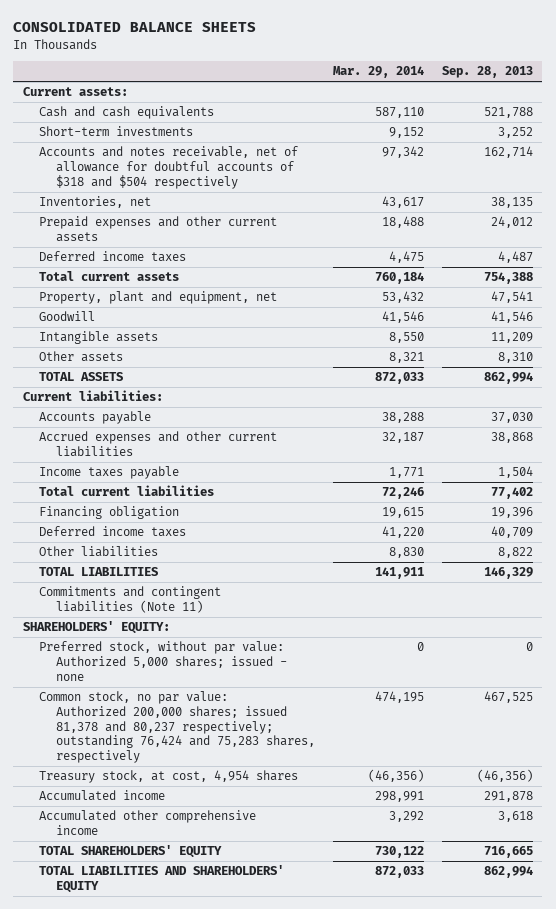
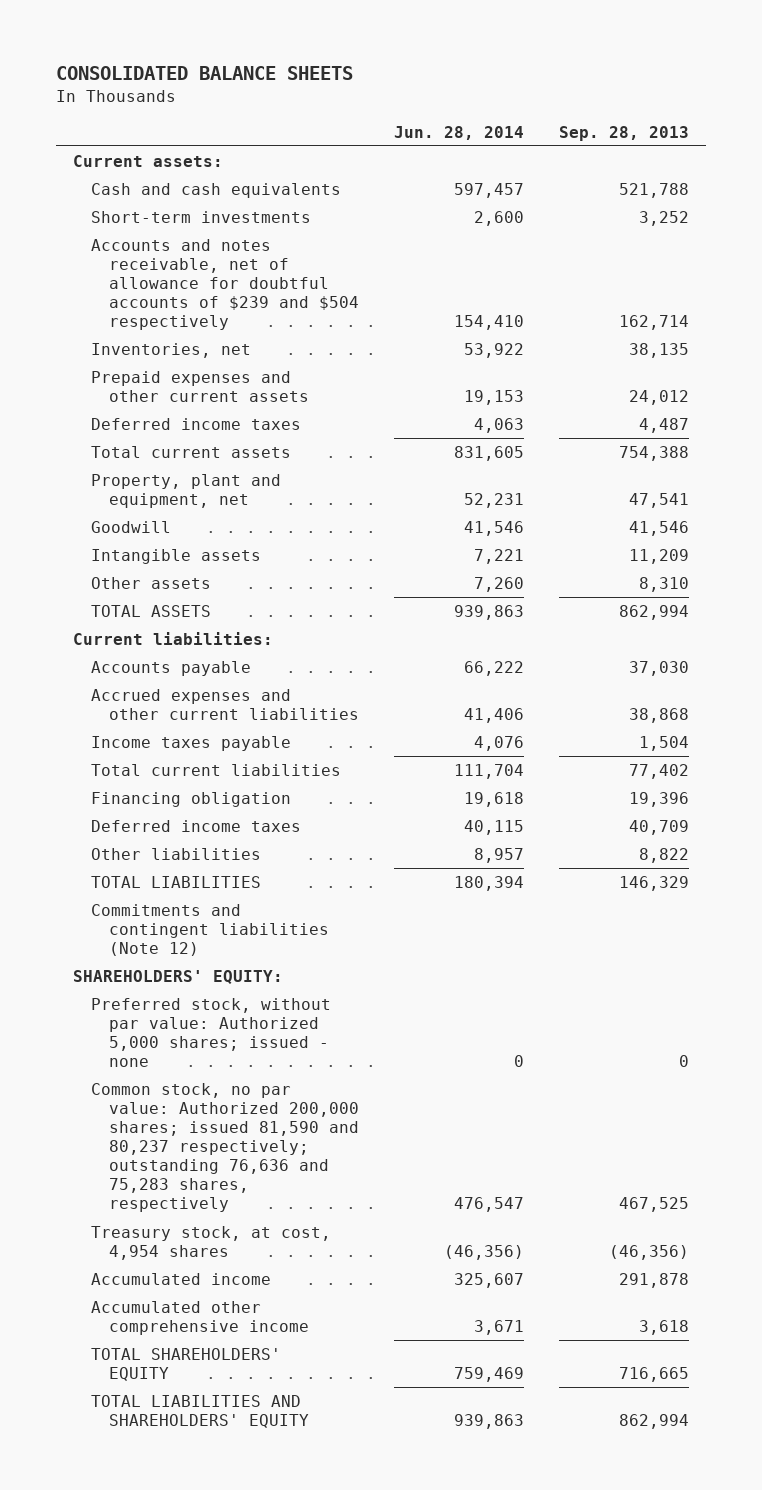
- | Mar. 29, 2014 | Sep. 28, 2013
+ | Jun. 28, 2014 | Sep. 28, 2013
- Accounts and notes receivable, net of allowance for doubtful accounts of $318 and $504 respectively | 97,342 | 162,714
+ Accounts and notes receivable, net of allowance for doubtful accounts of $239 and $504 respectively | 154,410 | 162,714
- Commitments and contingent liabilities (Note 11)
+ Commitments and contingent liabilities (Note 12)
- Common stock, no par value: Authorized 200,000 shares; issued 81,378 and 80,237 respectively; outstanding 76,424 and 75,283 shares, respectively | 474,195 | 467,525
+ Common stock, no par value: Authorized 200,000 shares; issued 81,590 and 80,237 respectively; outstanding 76,636 and 75,283 shares, respectively | 476,547 | 467,525

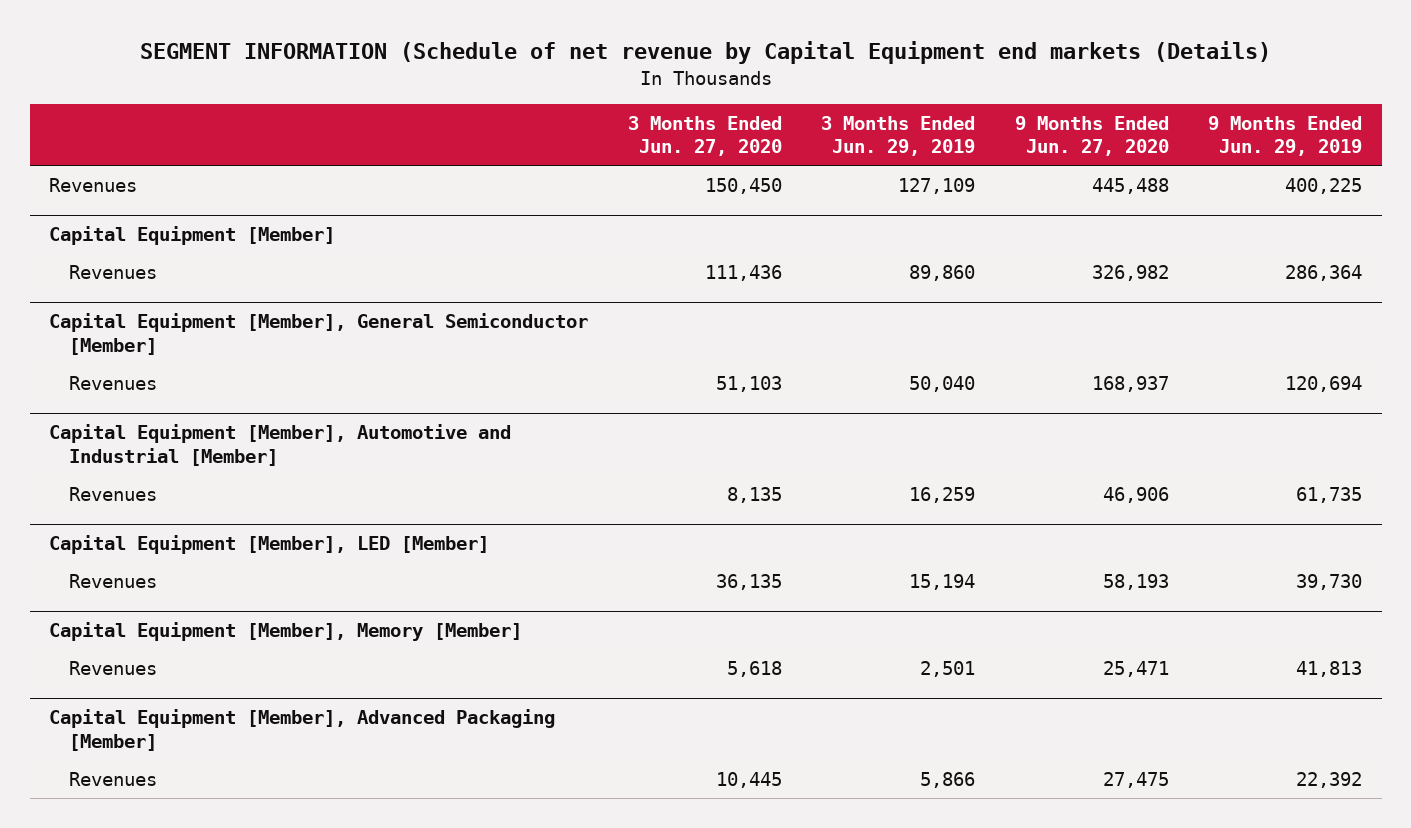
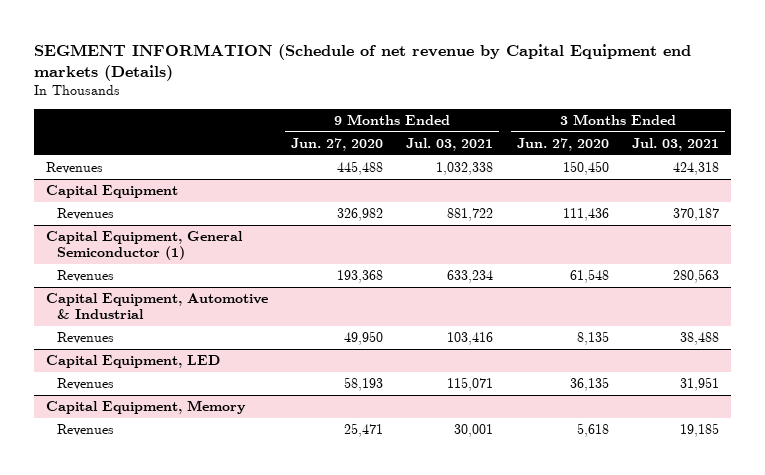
- | 3 Months Ended Jun. 27, 2020 | 3 Months Ended Jun. 29, 2019 | 9 Months Ended Jun. 27, 2020 | 9 Months Ended Jun. 29, 2019
+ | 9 Months Ended Jun. 27, 2020 | 9 Months Ended Jul. 03, 2021 | 3 Months Ended Jun. 27, 2020 | 3 Months Ended Jul. 03, 2021
- Capital Equipment [Member]
+ Capital Equipment
- Capital Equipment [Member], General Semiconductor [Member]
- Revenues | 51,103 | 50,040 | 168,937 | 120,694
- Capital Equipment [Member], Automotive and Industrial [Member]
- Revenues | 8,135 | 16,259 | 46,906 | 61,735
- Capital Equipment [Member], LED [Member]
+ Capital Equipment, General Semiconductor (1)
+ Revenues | 193,368 | 633,234 | 61,548 | 280,563
+ Capital Equipment, Automotive & Industrial
+ Revenues | 49,950 | 103,416 | 8,135 | 38,488
+ Capital Equipment, LED
- Capital Equipment [Member], Memory [Member]
+ Capital Equipment, Memory
- Capital Equipment [Member], Advanced Packaging [Member]
- Revenues | 10,445 | 5,866 | 27,475 | 22,392

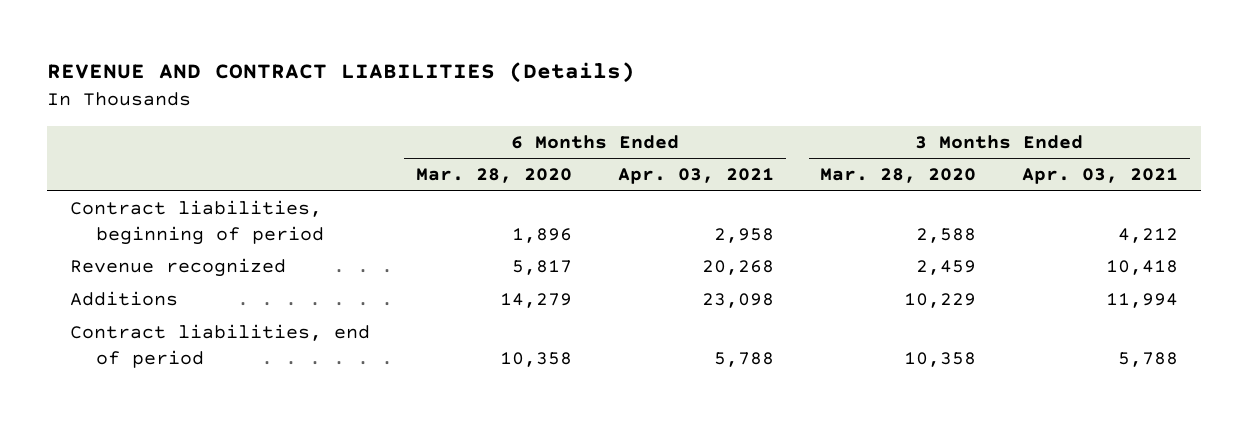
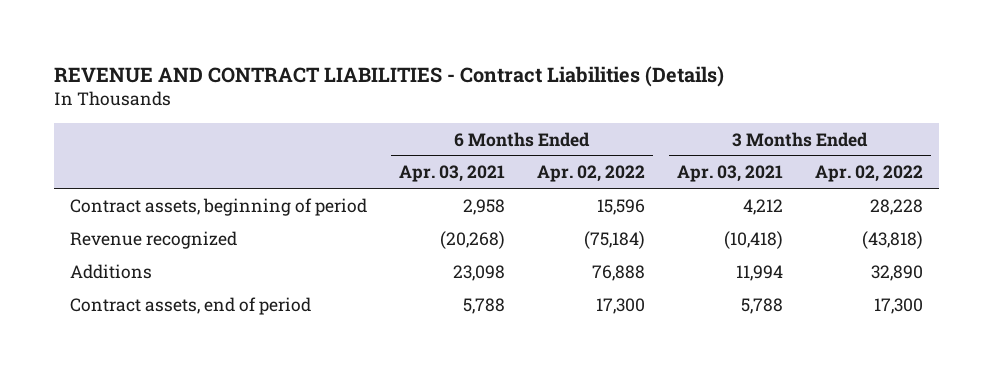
- REVENUE AND CONTRACT LIABILITIES (Details)
+ REVENUE AND CONTRACT LIABILITIES - Contract Liabilities (Details)
- | 6 Months Ended Mar. 28, 2020 | 6 Months Ended Apr. 03, 2021 | 3 Months Ended Mar. 28, 2020 | 3 Months Ended Apr. 03, 2021
+ | 6 Months Ended Apr. 03, 2021 | 6 Months Ended Apr. 02, 2022 | 3 Months Ended Apr. 03, 2021 | 3 Months Ended Apr. 02, 2022
- Contract liabilities, beginning of period | 1,896 | 2,958 | 2,588 | 4,212
- Revenue recognized | 5,817 | 20,268 | 2,459 | 10,418
+ Contract assets, beginning of period | 2,958 | 15,596 | 4,212 | 28,228
+ Revenue recognized | (20,268) | (75,184) | (10,418) | (43,818)
- Contract liabilities, end of period | 10,358 | 5,788 | 10,358 | 5,788
+ Contract assets, end of period | 5,788 | 17,300 | 5,788 | 17,300

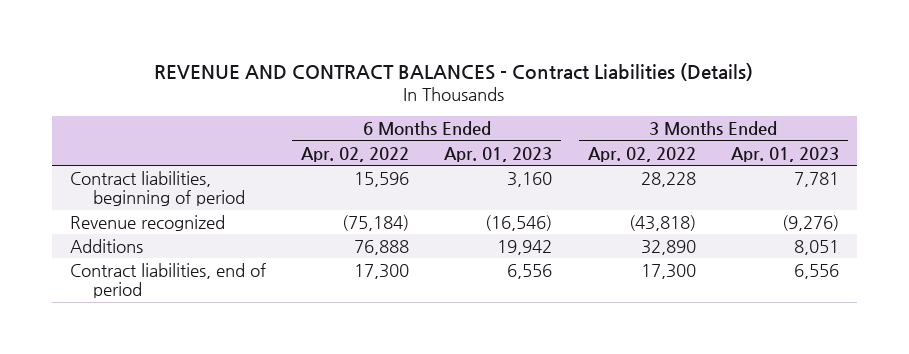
- REVENUE AND CONTRACT LIABILITIES - Contract Liabilities (Details)
+ REVENUE AND CONTRACT BALANCES - Contract Liabilities (Details)
- | 6 Months Ended Apr. 03, 2021 | 6 Months Ended Apr. 02, 2022 | 3 Months Ended Apr. 03, 2021 | 3 Months Ended Apr. 02, 2022
+ | 6 Months Ended Apr. 02, 2022 | 6 Months Ended Apr. 01, 2023 | 3 Months Ended Apr. 02, 2022 | 3 Months Ended Apr. 01, 2023
- Contract assets, beginning of period | 2,958 | 15,596 | 4,212 | 28,228
+ Contract liabilities, beginning of period | 15,596 | 3,160 | 28,228 | 7,781
- Contract assets, end of period | 5,788 | 17,300 | 5,788 | 17,300
+ Contract liabilities, end of period | 17,300 | 6,556 | 17,300 | 6,556

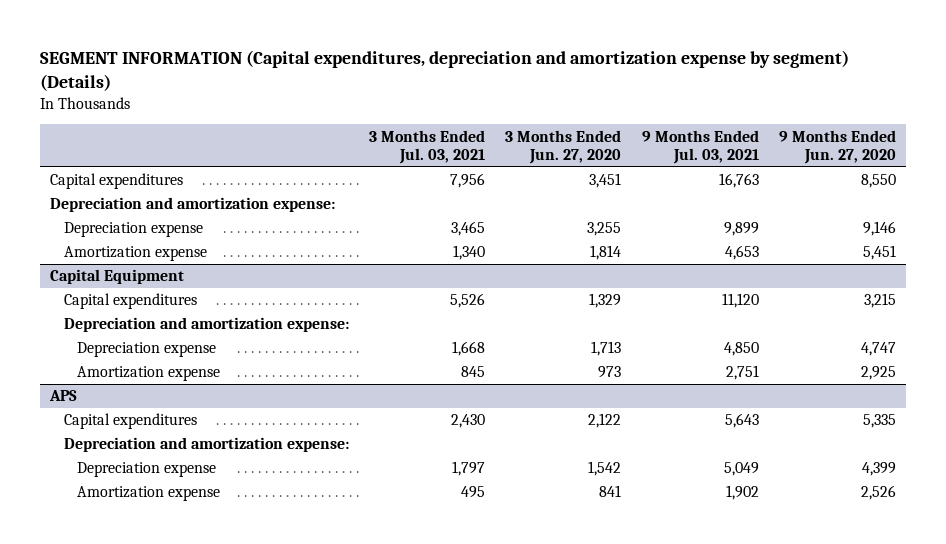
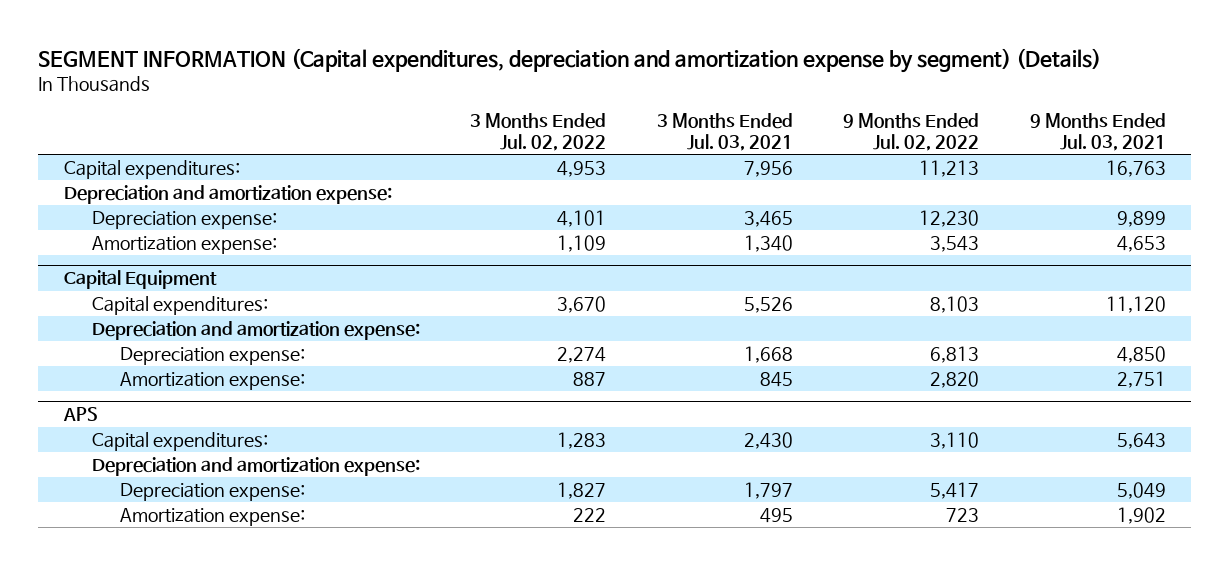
- | 3 Months Ended Jul. 03, 2021 | 3 Months Ended Jun. 27, 2020 | 9 Months Ended Jul. 03, 2021 | 9 Months Ended Jun. 27, 2020
+ | 3 Months Ended Jul. 02, 2022 | 3 Months Ended Jul. 03, 2021 | 9 Months Ended Jul. 02, 2022 | 9 Months Ended Jul. 03, 2021
- Capital expenditures | 7,956 | 3,451 | 16,763 | 8,550
+ Capital expenditures: | 4,953 | 7,956 | 11,213 | 16,763
- Depreciation expense | 3,465 | 3,255 | 9,899 | 9,146
- Amortization expense | 1,340 | 1,814 | 4,653 | 5,451
+ Depreciation expense: | 4,101 | 3,465 | 12,230 | 9,899
+ Amortization expense: | 1,109 | 1,340 | 3,543 | 4,653
@ Capital Equipment
- Capital expenditures | 5,526 | 1,329 | 11,120 | 3,215
+ Capital expenditures: | 3,670 | 5,526 | 8,103 | 11,120
- Depreciation expense | 1,668 | 1,713 | 4,850 | 4,747
- Amortization expense | 845 | 973 | 2,751 | 2,925
+ Depreciation expense: | 2,274 | 1,668 | 6,813 | 4,850
+ Amortization expense: | 887 | 845 | 2,820 | 2,751
@ APS
- Capital expenditures | 2,430 | 2,122 | 5,643 | 5,335
+ Capital expenditures: | 1,283 | 2,430 | 3,110 | 5,643
- Depreciation expense | 1,797 | 1,542 | 5,049 | 4,399
- Amortization expense | 495 | 841 | 1,902 | 2,526
+ Depreciation expense: | 1,827 | 1,797 | 5,417 | 5,049
+ Amortization expense: | 222 | 495 | 723 | 1,902

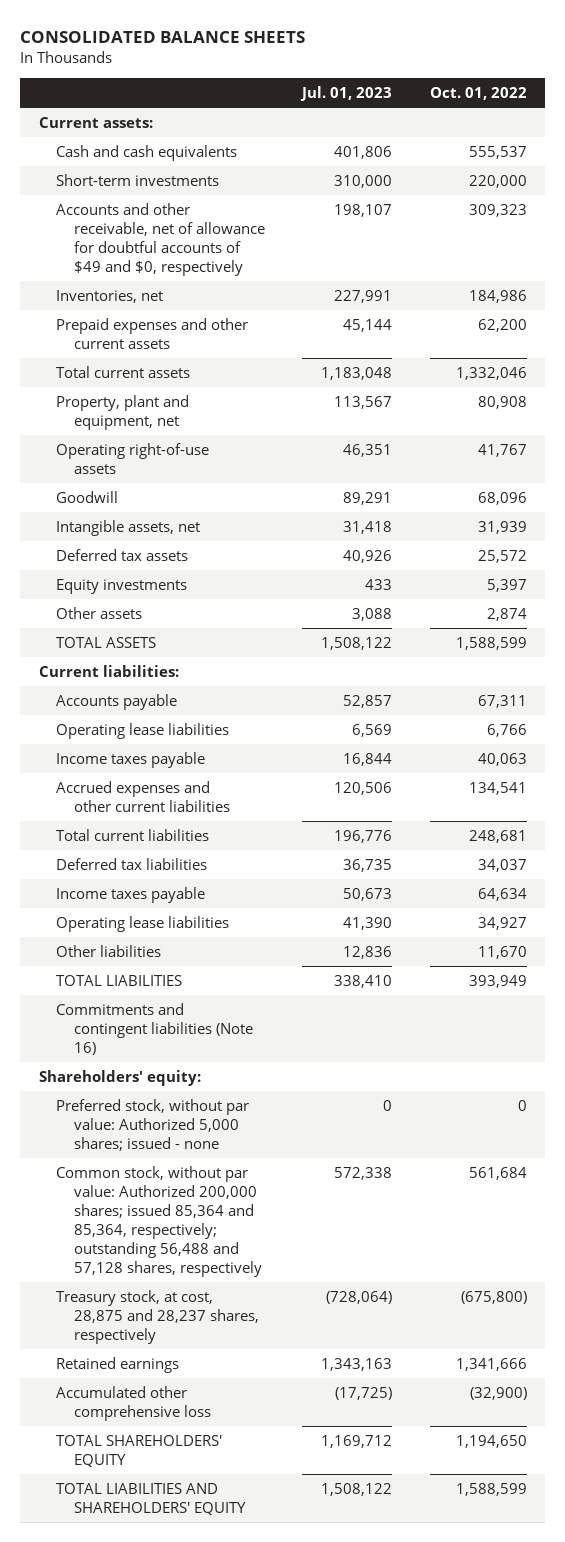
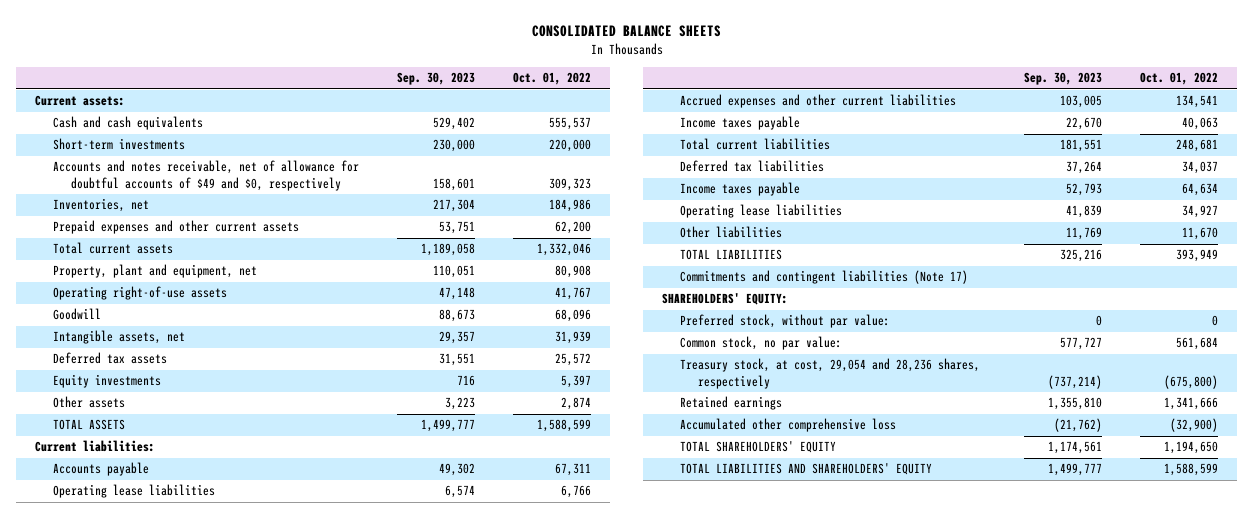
- | Jul. 01, 2023 | Oct. 01, 2022
+ | Sep. 30, 2023 | Oct. 01, 2022
- Accounts and other receivable, net of allowance for doubtful accounts of $49 and $0, respectively | 198,107 | 309,323
+ Accounts and notes receivable, net of allowance for doubtful accounts of $49 and $0, respectively | 158,601 | 309,323
moved down: Income taxes payable | 22,670 | 40,063
- Commitments and contingent liabilities (Note 16)
- Shareholders' equity:
- Preferred stock, without par value: Authorized 5,000 shares; issued - none | 0 | 0
- Common stock, without par value: Authorized 200,000 shares; issued 85,364 and 85,364, respectively; outstanding 56,488 and 57,128 shares, respectively | 572,338 | 561,684
- Treasury stock, at cost, 28,875 and 28,237 shares, respectively | (728,064) | (675,800)
+ Commitments and contingent liabilities (Note 17)
+ SHAREHOLDERS' EQUITY:
+ Preferred stock, without par value: | 0 | 0
+ Common stock, no par value: | 577,727 | 561,684
+ Treasury stock, at cost, 29,054 and 28,236 shares, respectively | (737,214) | (675,800)

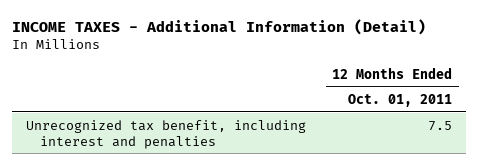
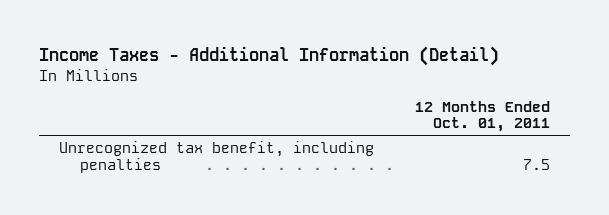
- INCOME TAXES - Additional Information (Detail)
+ Income Taxes - Additional Information (Detail)
- Unrecognized tax benefit, including interest and penalties | 7.5
+ Unrecognized tax benefit, including penalties | 7.5

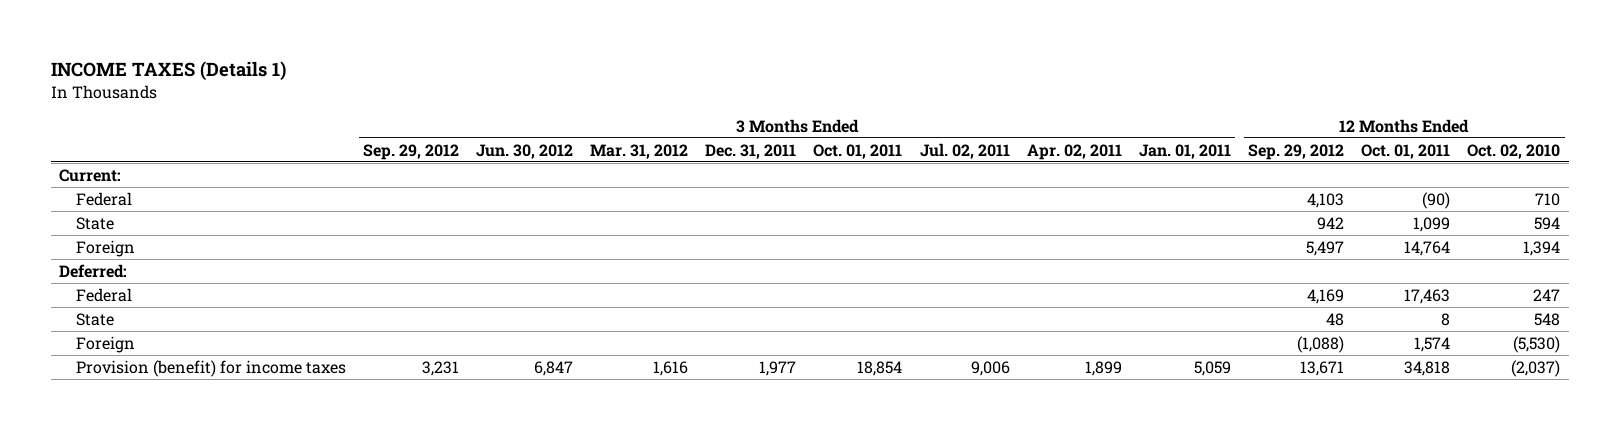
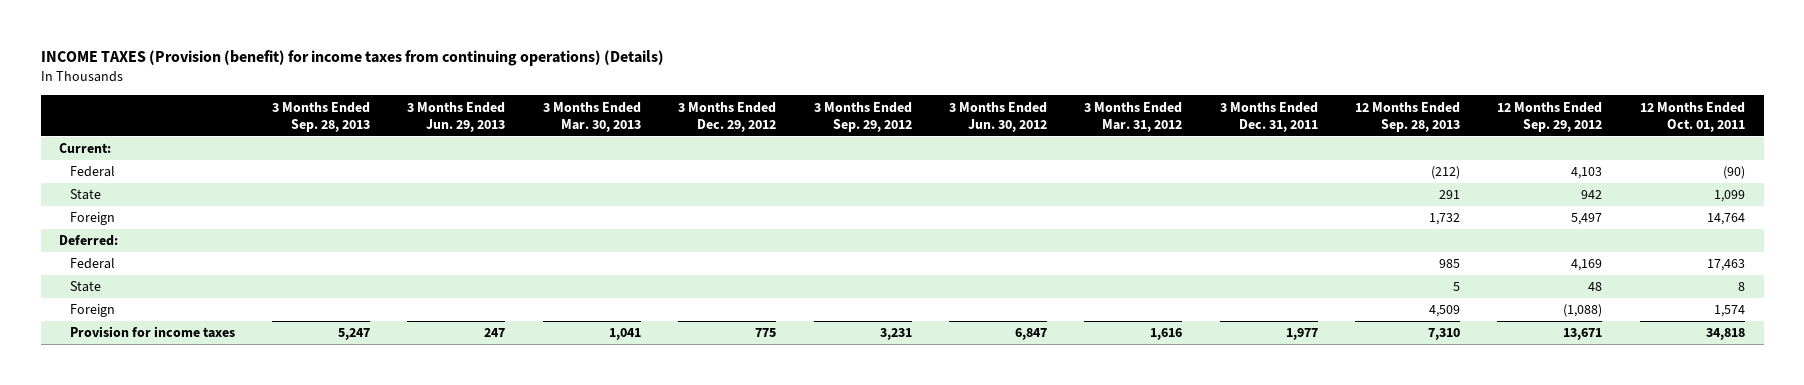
- INCOME TAXES (Details 1)
+ INCOME TAXES (Provision (benefit) for income taxes from continuing operations) (Details)
- | 3 Months Ended Sep. 29, 2012 | 3 Months Ended Jun. 30, 2012 | 3 Months Ended Mar. 31, 2012 | 3 Months Ended Dec. 31, 2011 | 3 Months Ended Oct. 01, 2011 | 3 Months Ended Jul. 02, 2011 | 3 Months Ended Apr. 02, 2011 | 3 Months Ended Jan. 01, 2011 | 12 Months Ended Sep. 29, 2012 | 12 Months Ended Oct. 01, 2011 | 12 Months Ended Oct. 02, 2010
+ | 3 Months Ended Sep. 28, 2013 | 3 Months Ended Jun. 29, 2013 | 3 Months Ended Mar. 30, 2013 | 3 Months Ended Dec. 29, 2012 | 3 Months Ended Sep. 29, 2012 | 3 Months Ended Jun. 30, 2012 | 3 Months Ended Mar. 31, 2012 | 3 Months Ended Dec. 31, 2011 | 12 Months Ended Sep. 28, 2013 | 12 Months Ended Sep. 29, 2012 | 12 Months Ended Oct. 01, 2011
- Provision (benefit) for income taxes | 3,231 | 6,847 | 1,616 | 1,977 | 18,854 | 9,006 | 1,899 | 5,059 | 13,671 | 34,818 | (2,037)
+ Provision for income taxes | 5,247 | 247 | 1,041 | 775 | 3,231 | 6,847 | 1,616 | 1,977 | 7,310 | 13,671 | 34,818

